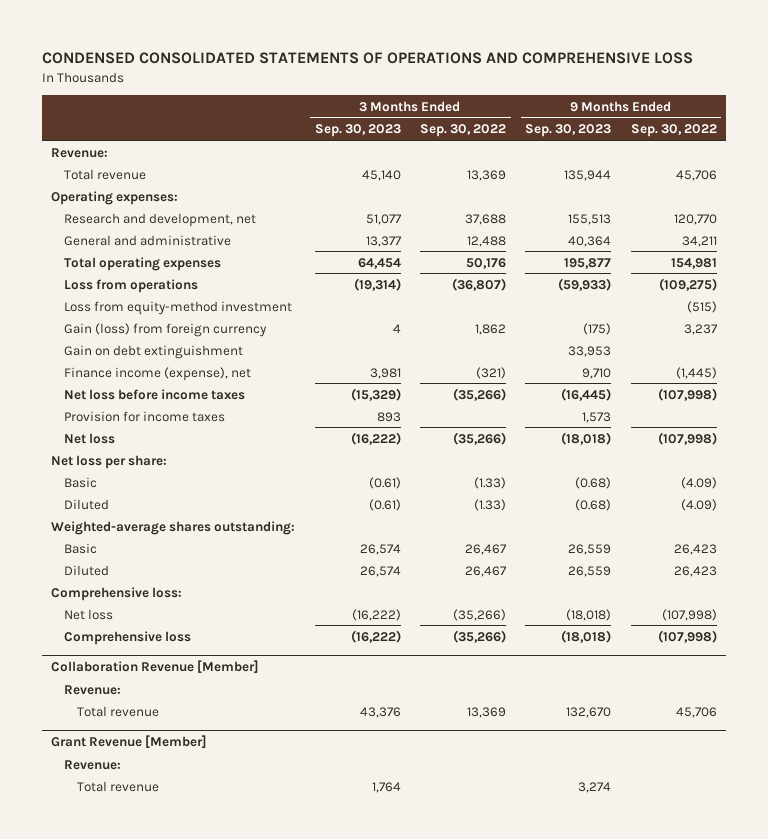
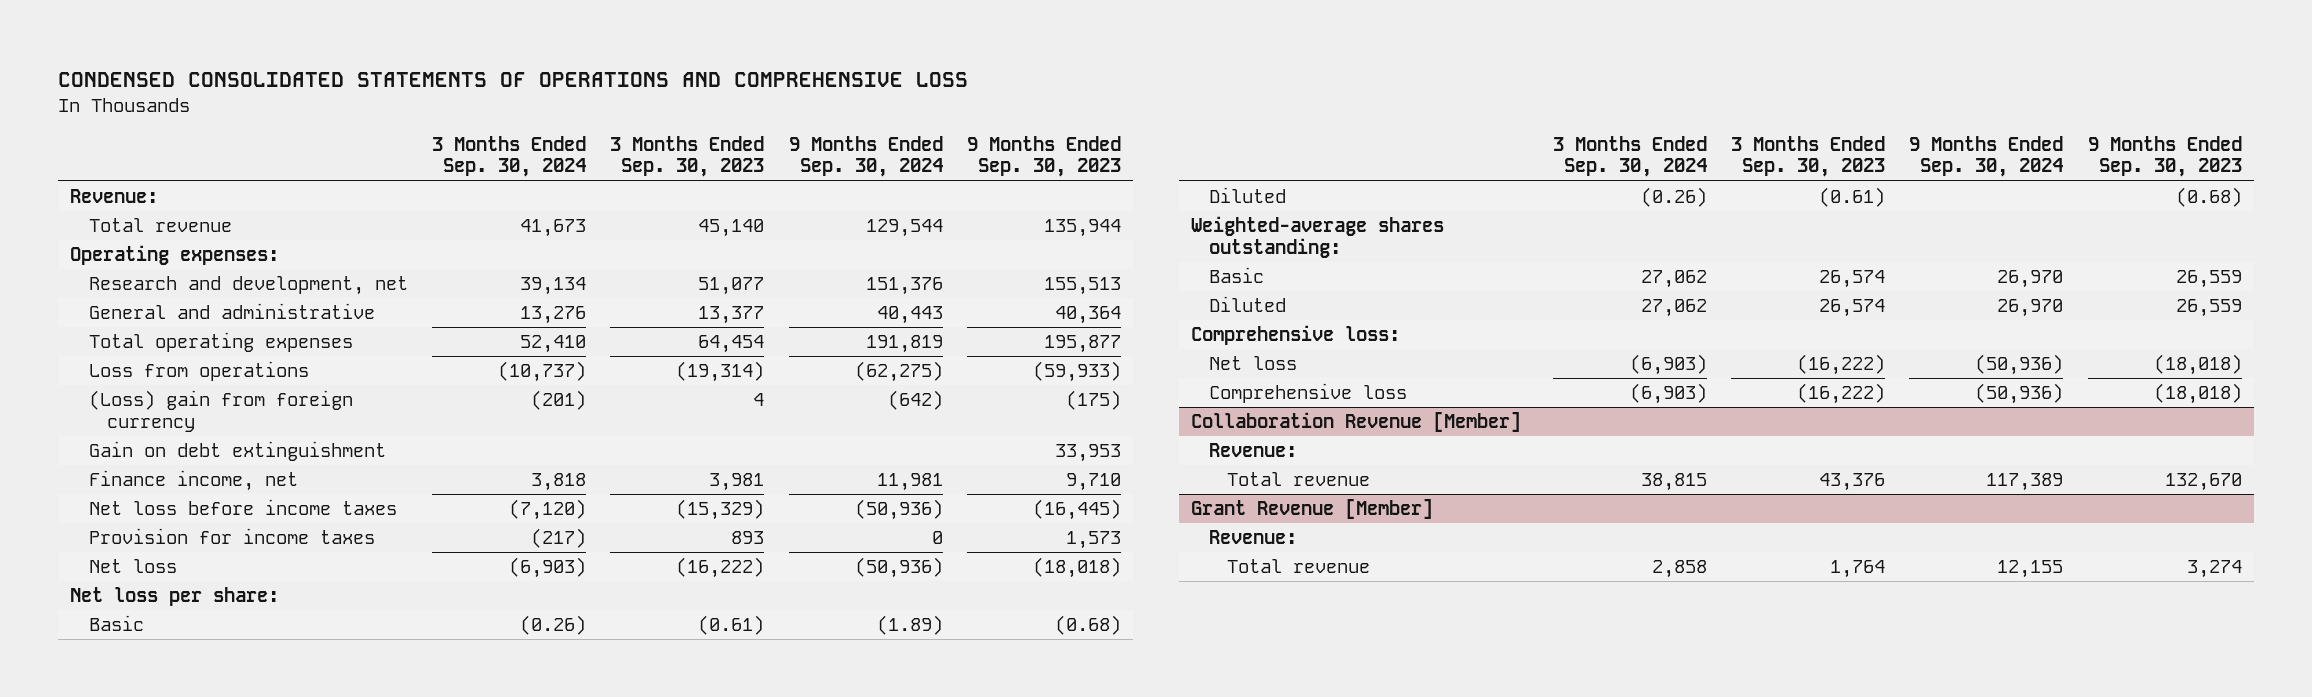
- | 3 Months Ended Sep. 30, 2023 | 3 Months Ended Sep. 30, 2022 | 9 Months Ended Sep. 30, 2023 | 9 Months Ended Sep. 30, 2022
+ | 3 Months Ended Sep. 30, 2024 | 3 Months Ended Sep. 30, 2023 | 9 Months Ended Sep. 30, 2024 | 9 Months Ended Sep. 30, 2023
- Loss from equity-method investment | | | | (515)
- Gain (loss) from foreign currency | 4 | 1,862 | (175) | 3,237
+ (Loss) gain from foreign currency | (201) | 4 | (642) | (175)
- Finance income (expense), net | 3,981 | (321) | 9,710 | (1,445)
+ Finance income, net | 3,818 | 3,981 | 11,981 | 9,710

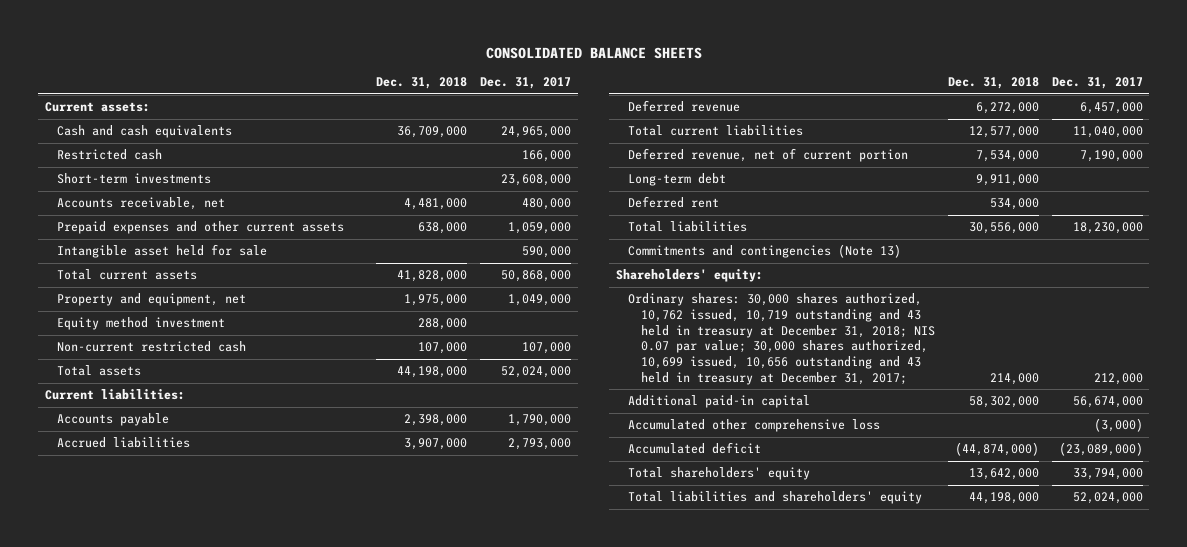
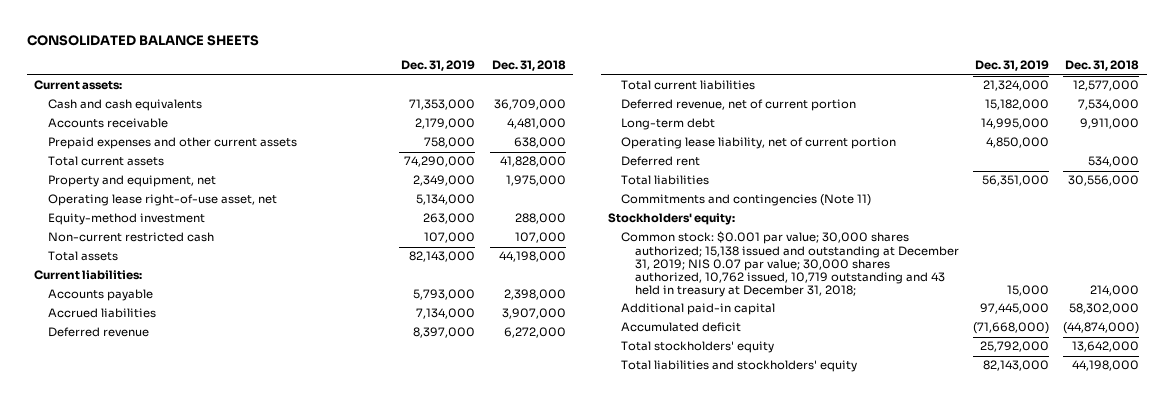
- | Dec. 31, 2018 | Dec. 31, 2017
+ | Dec. 31, 2019 | Dec. 31, 2018
- Restricted cash | | 166,000
- Short-term investments | | 23,608,000
- Accounts receivable, net | 4,481,000 | 480,000
+ Accounts receivable | 2,179,000 | 4,481,000
- Intangible asset held for sale | | 590,000
- Equity method investment | 288,000 |
+ Operating lease right-of-use asset, net | 5,134,000 |
+ Equity-method investment | 263,000 | 288,000
+ Operating lease liability, net of current portion | 4,850,000 |
- Commitments and contingencies (Note 13)
- Shareholders' equity:
- Ordinary shares: 30,000 shares authorized, 10,762 issued, 10,719 outstanding and 43 held in treasury at December 31, 2018; NIS 0.07 par value; 30,000 shares authorized, 10,699 issued, 10,656 outstanding and 43 held in treasury at December 31, 2017; | 214,000 | 212,000
+ Commitments and contingencies (Note 11)
+ Stockholders' equity:
+ Common stock: $0.001 par value; 30,000 shares authorized; 15,138 issued and outstanding at December 31, 2019; NIS 0.07 par value; 30,000 shares authorized, 10,762 issued, 10,719 outstanding and 43 held in treasury at December 31, 2018; | 15,000 | 214,000
- Accumulated other comprehensive loss | | (3,000)
- Total shareholders' equity | 13,642,000 | 33,794,000
- Total liabilities and shareholders' equity | 44,198,000 | 52,024,000
+ Total stockholders' equity | 25,792,000 | 13,642,000
+ Total liabilities and stockholders' equity | 82,143,000 | 44,198,000

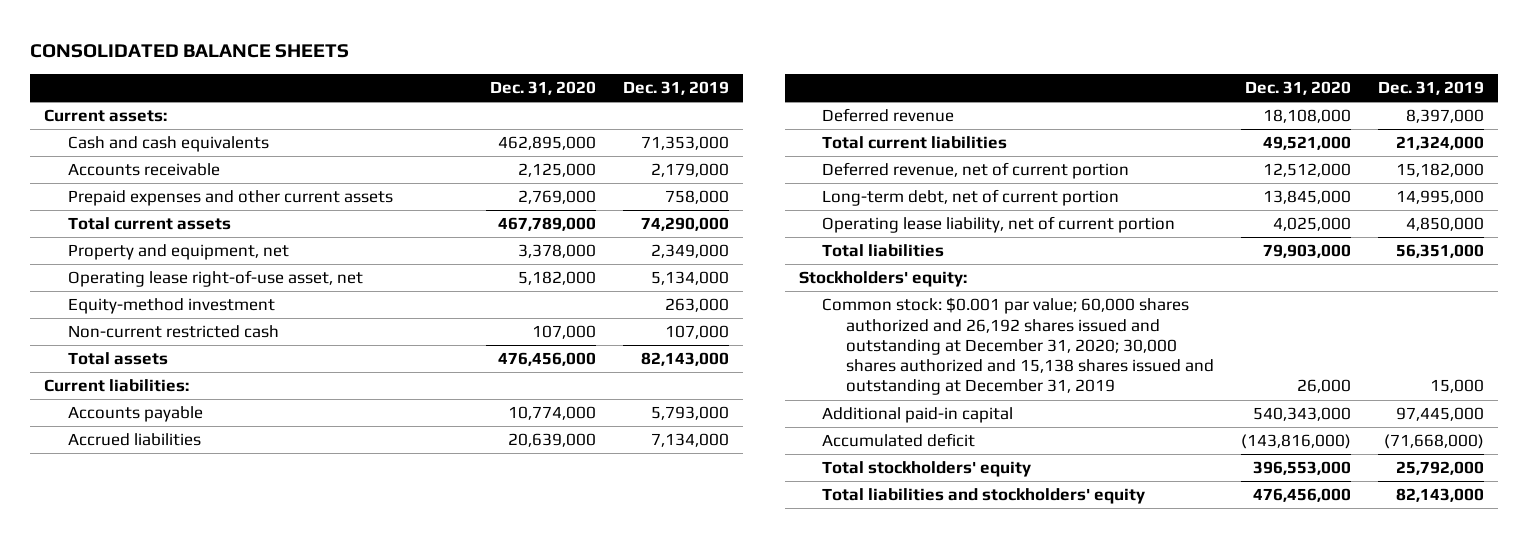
- | Dec. 31, 2019 | Dec. 31, 2018
+ | Dec. 31, 2020 | Dec. 31, 2019
- Long-term debt | 14,995,000 | 9,911,000
+ Long-term debt, net of current portion | 13,845,000 | 14,995,000
- Deferred rent | | 534,000
- Commitments and contingencies (Note 11)
- Common stock: $0.001 par value; 30,000 shares authorized; 15,138 issued and outstanding at December 31, 2019; NIS 0.07 par value; 30,000 shares authorized, 10,762 issued, 10,719 outstanding and 43 held in treasury at December 31, 2018; | 15,000 | 214,000
+ Common stock: $0.001 par value; 60,000 shares authorized and 26,192 shares issued and outstanding at December 31, 2020; 30,000 shares authorized and 15,138 shares issued and outstanding at December 31, 2019 | 26,000 | 15,000

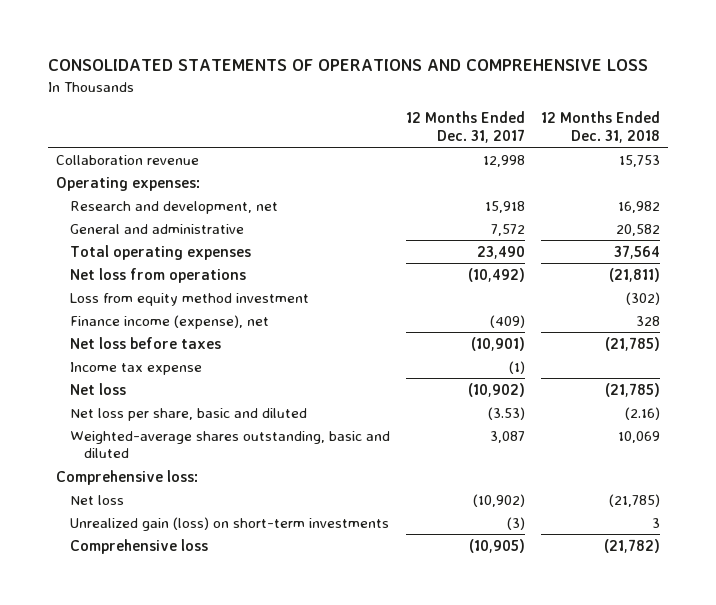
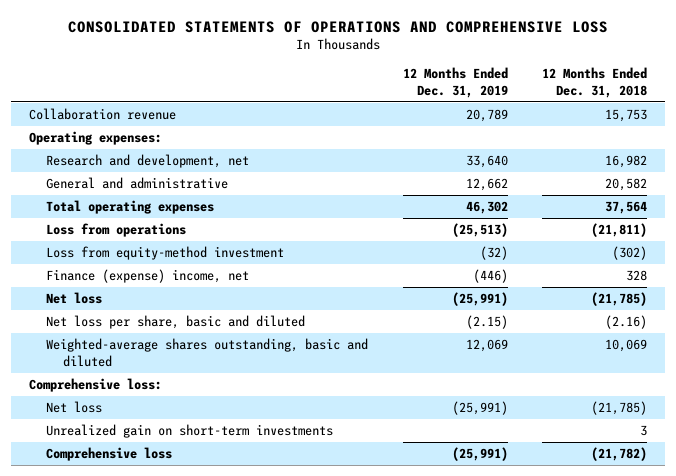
- | 12 Months Ended Dec. 31, 2017 | 12 Months Ended Dec. 31, 2018
+ | 12 Months Ended Dec. 31, 2019 | 12 Months Ended Dec. 31, 2018
- Net loss from operations | (10,492) | (21,811)
- Loss from equity method investment | | (302)
- Finance income (expense), net | (409) | 328
- Net loss before taxes | (10,901) | (21,785)
- Income tax expense | (1) |
+ Loss from operations | (25,513) | (21,811)
+ Loss from equity-method investment | (32) | (302)
+ Finance (expense) income, net | (446) | 328
- Unrealized gain (loss) on short-term investments | (3) | 3
+ Unrealized gain on short-term investments | | 3

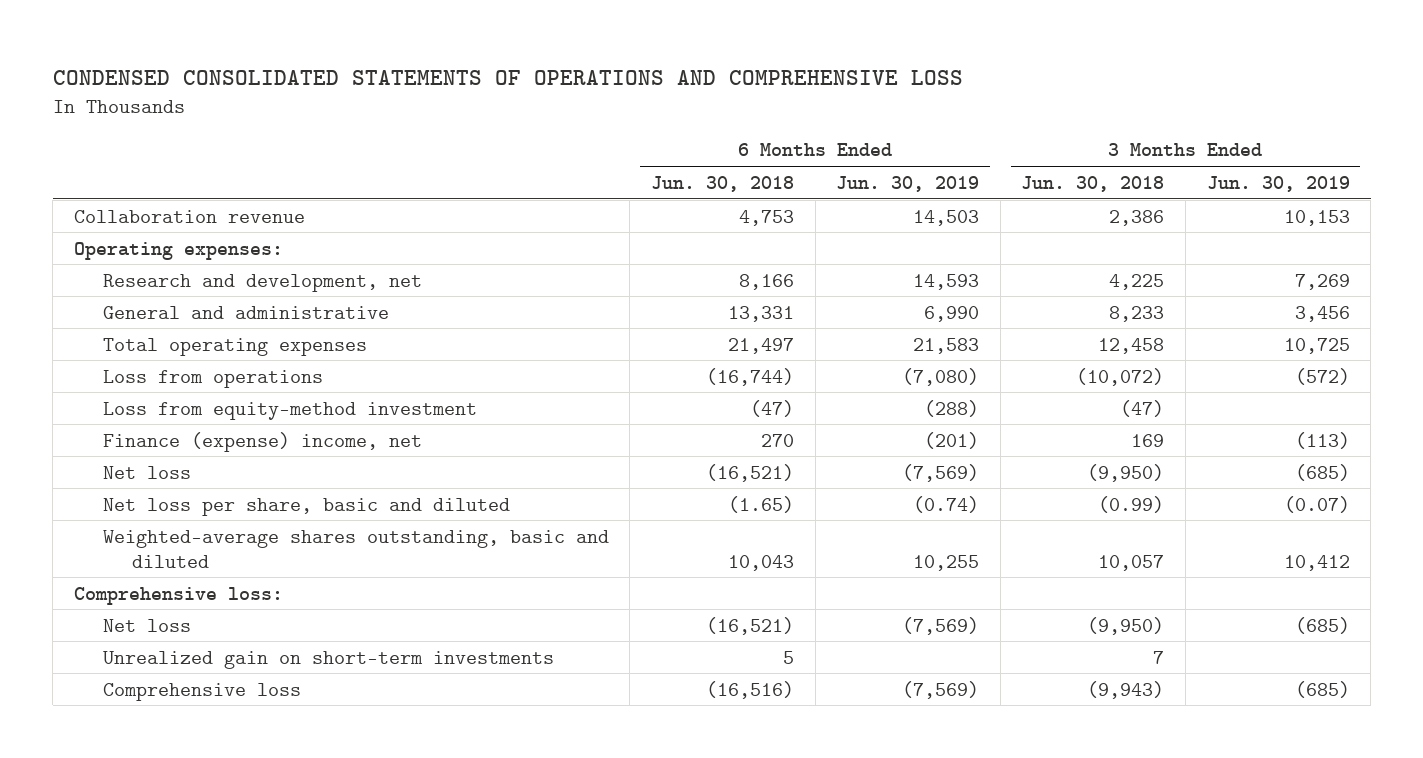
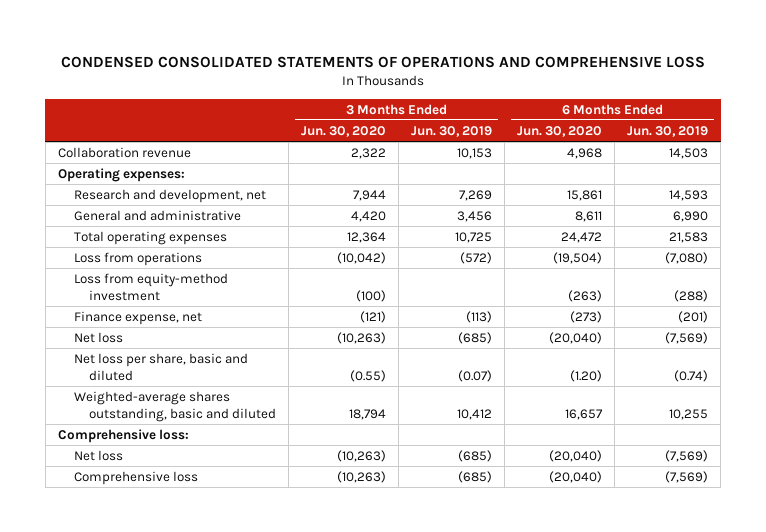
- | 6 Months Ended Jun. 30, 2018 | 6 Months Ended Jun. 30, 2019 | 3 Months Ended Jun. 30, 2018 | 3 Months Ended Jun. 30, 2019
+ | 3 Months Ended Jun. 30, 2020 | 3 Months Ended Jun. 30, 2019 | 6 Months Ended Jun. 30, 2020 | 6 Months Ended Jun. 30, 2019
- Finance (expense) income, net | 270 | (201) | 169 | (113)
+ Finance expense, net | (121) | (113) | (273) | (201)
- Unrealized gain on short-term investments | 5 | | 7 |

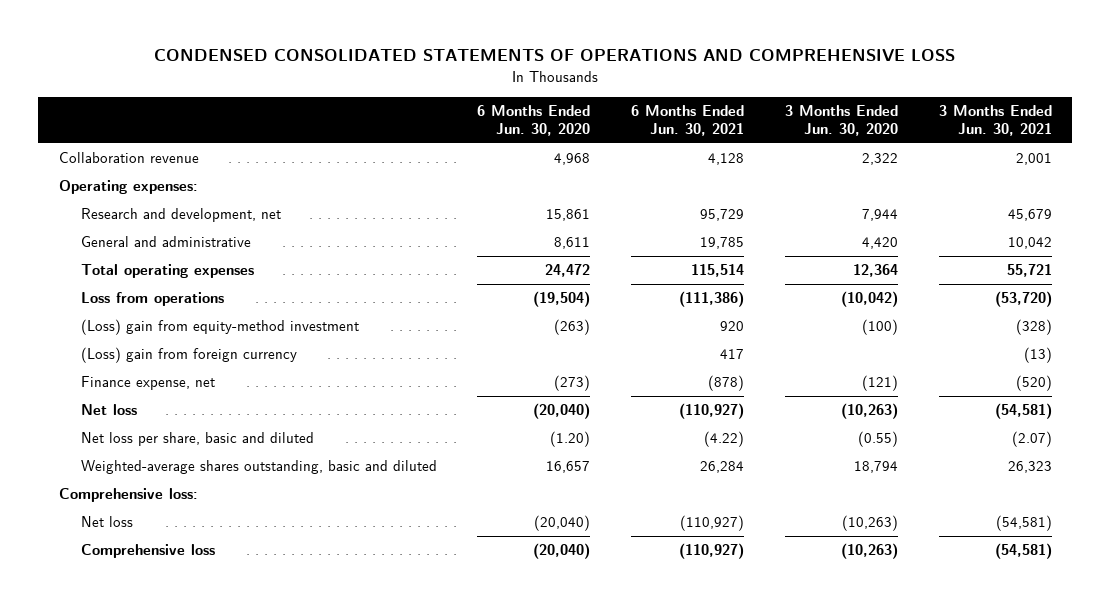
- | 3 Months Ended Jun. 30, 2020 | 3 Months Ended Jun. 30, 2019 | 6 Months Ended Jun. 30, 2020 | 6 Months Ended Jun. 30, 2019
+ | 6 Months Ended Jun. 30, 2020 | 6 Months Ended Jun. 30, 2021 | 3 Months Ended Jun. 30, 2020 | 3 Months Ended Jun. 30, 2021
- Loss from equity-method investment | (100) | | (263) | (288)
+ (Loss) gain from equity-method investment | (263) | 920 | (100) | (328)
+ (Loss) gain from foreign currency | | 417 | | (13)

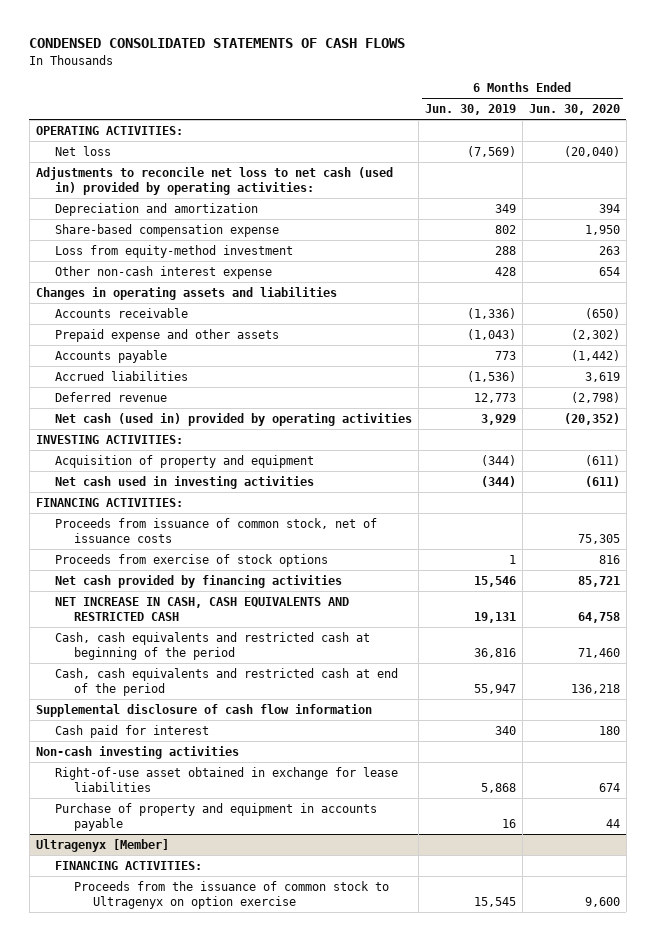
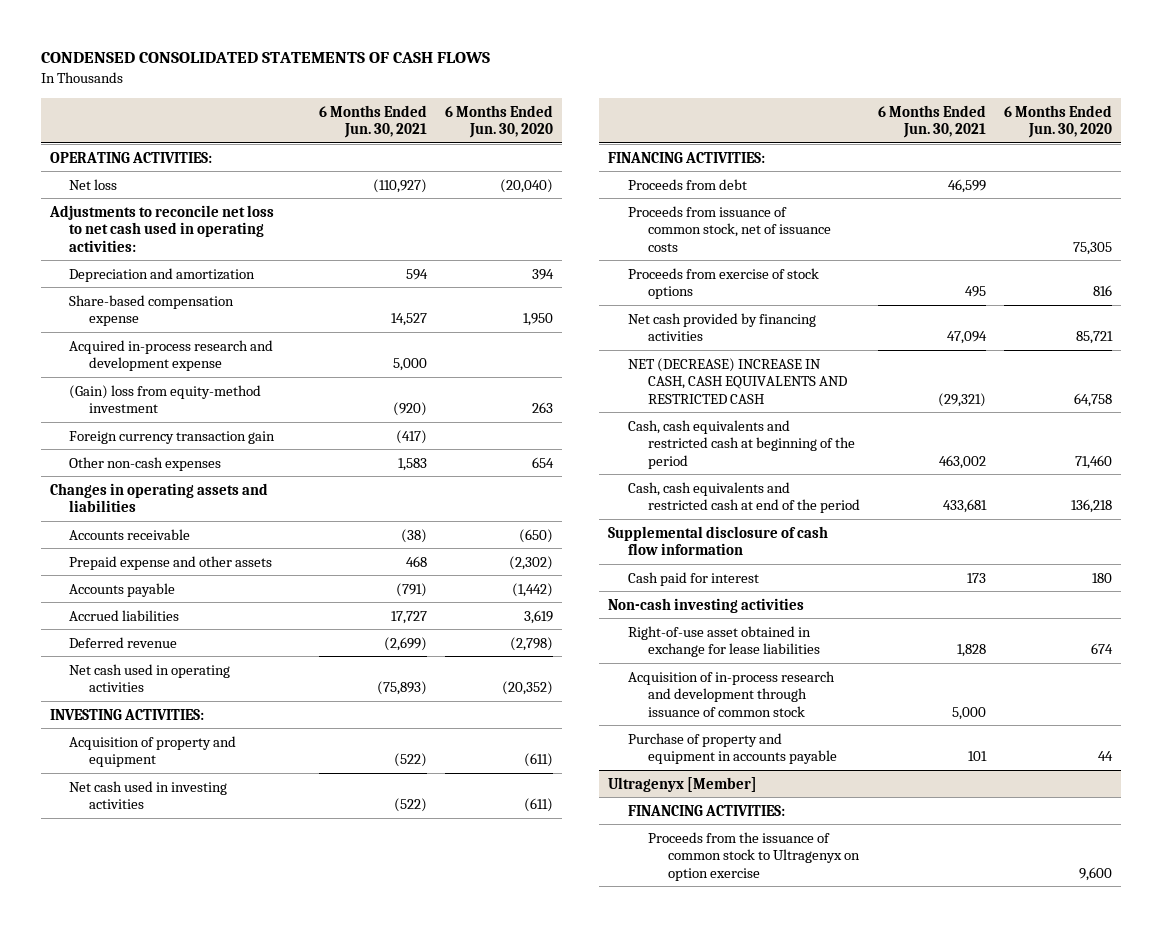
- | 6 Months Ended Jun. 30, 2019 | 6 Months Ended Jun. 30, 2020
+ | 6 Months Ended Jun. 30, 2021 | 6 Months Ended Jun. 30, 2020
- Adjustments to reconcile net loss to net cash (used in) provided by operating activities:
+ Adjustments to reconcile net loss to net cash used in operating activities:
- Loss from equity-method investment | 288 | 263
- Other non-cash interest expense | 428 | 654
+ Acquired in-process research and development expense | 5,000 |
+ (Gain) loss from equity-method investment | (920) | 263
+ Foreign currency transaction gain | (417) |
+ Other non-cash expenses | 1,583 | 654
- Net cash (used in) provided by operating activities | 3,929 | (20,352)
+ Net cash used in operating activities | (75,893) | (20,352)
+ Proceeds from debt | 46,599 |
- NET INCREASE IN CASH, CASH EQUIVALENTS AND RESTRICTED CASH | 19,131 | 64,758
+ NET (DECREASE) INCREASE IN CASH, CASH EQUIVALENTS AND RESTRICTED CASH | (29,321) | 64,758
+ Acquisition of in-process research and development through issuance of common stock | 5,000 |

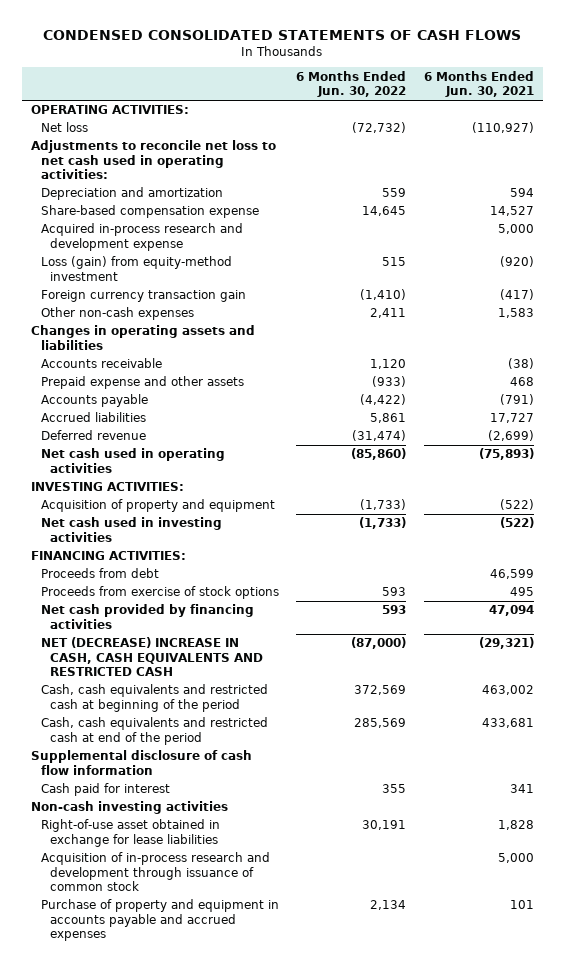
- | 6 Months Ended Jun. 30, 2021 | 6 Months Ended Jun. 30, 2020
+ | 6 Months Ended Jun. 30, 2022 | 6 Months Ended Jun. 30, 2021
- (Gain) loss from equity-method investment | (920) | 263
+ Loss (gain) from equity-method investment | 515 | (920)
- Proceeds from issuance of common stock, net of issuance costs | | 75,305
- Cash paid for interest | 173 | 180
+ Cash paid for interest | 355 | 341
- Purchase of property and equipment in accounts payable | 101 | 44
- Ultragenyx [Member]
- FINANCING ACTIVITIES:
- Proceeds from the issuance of common stock to Ultragenyx on option exercise | | 9,600
+ Purchase of property and equipment in accounts payable and accrued expenses | 2,134 | 101

